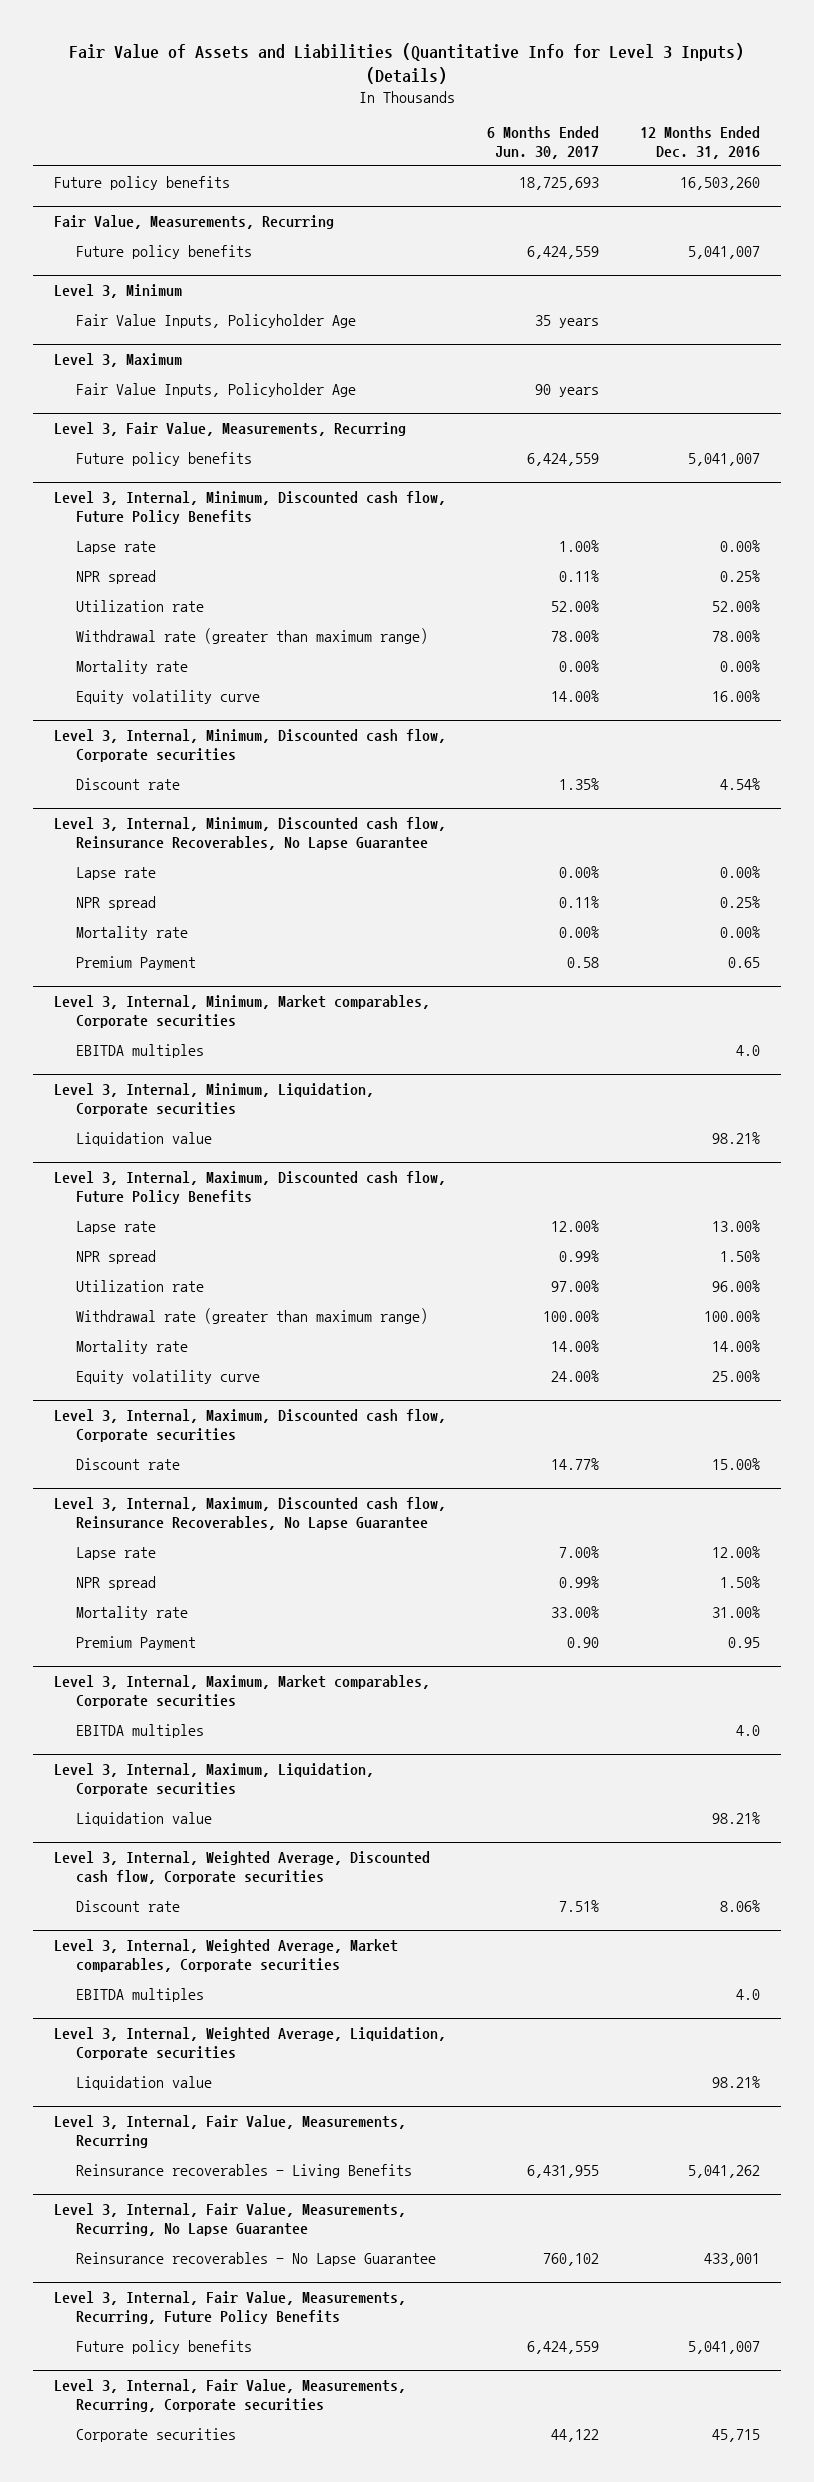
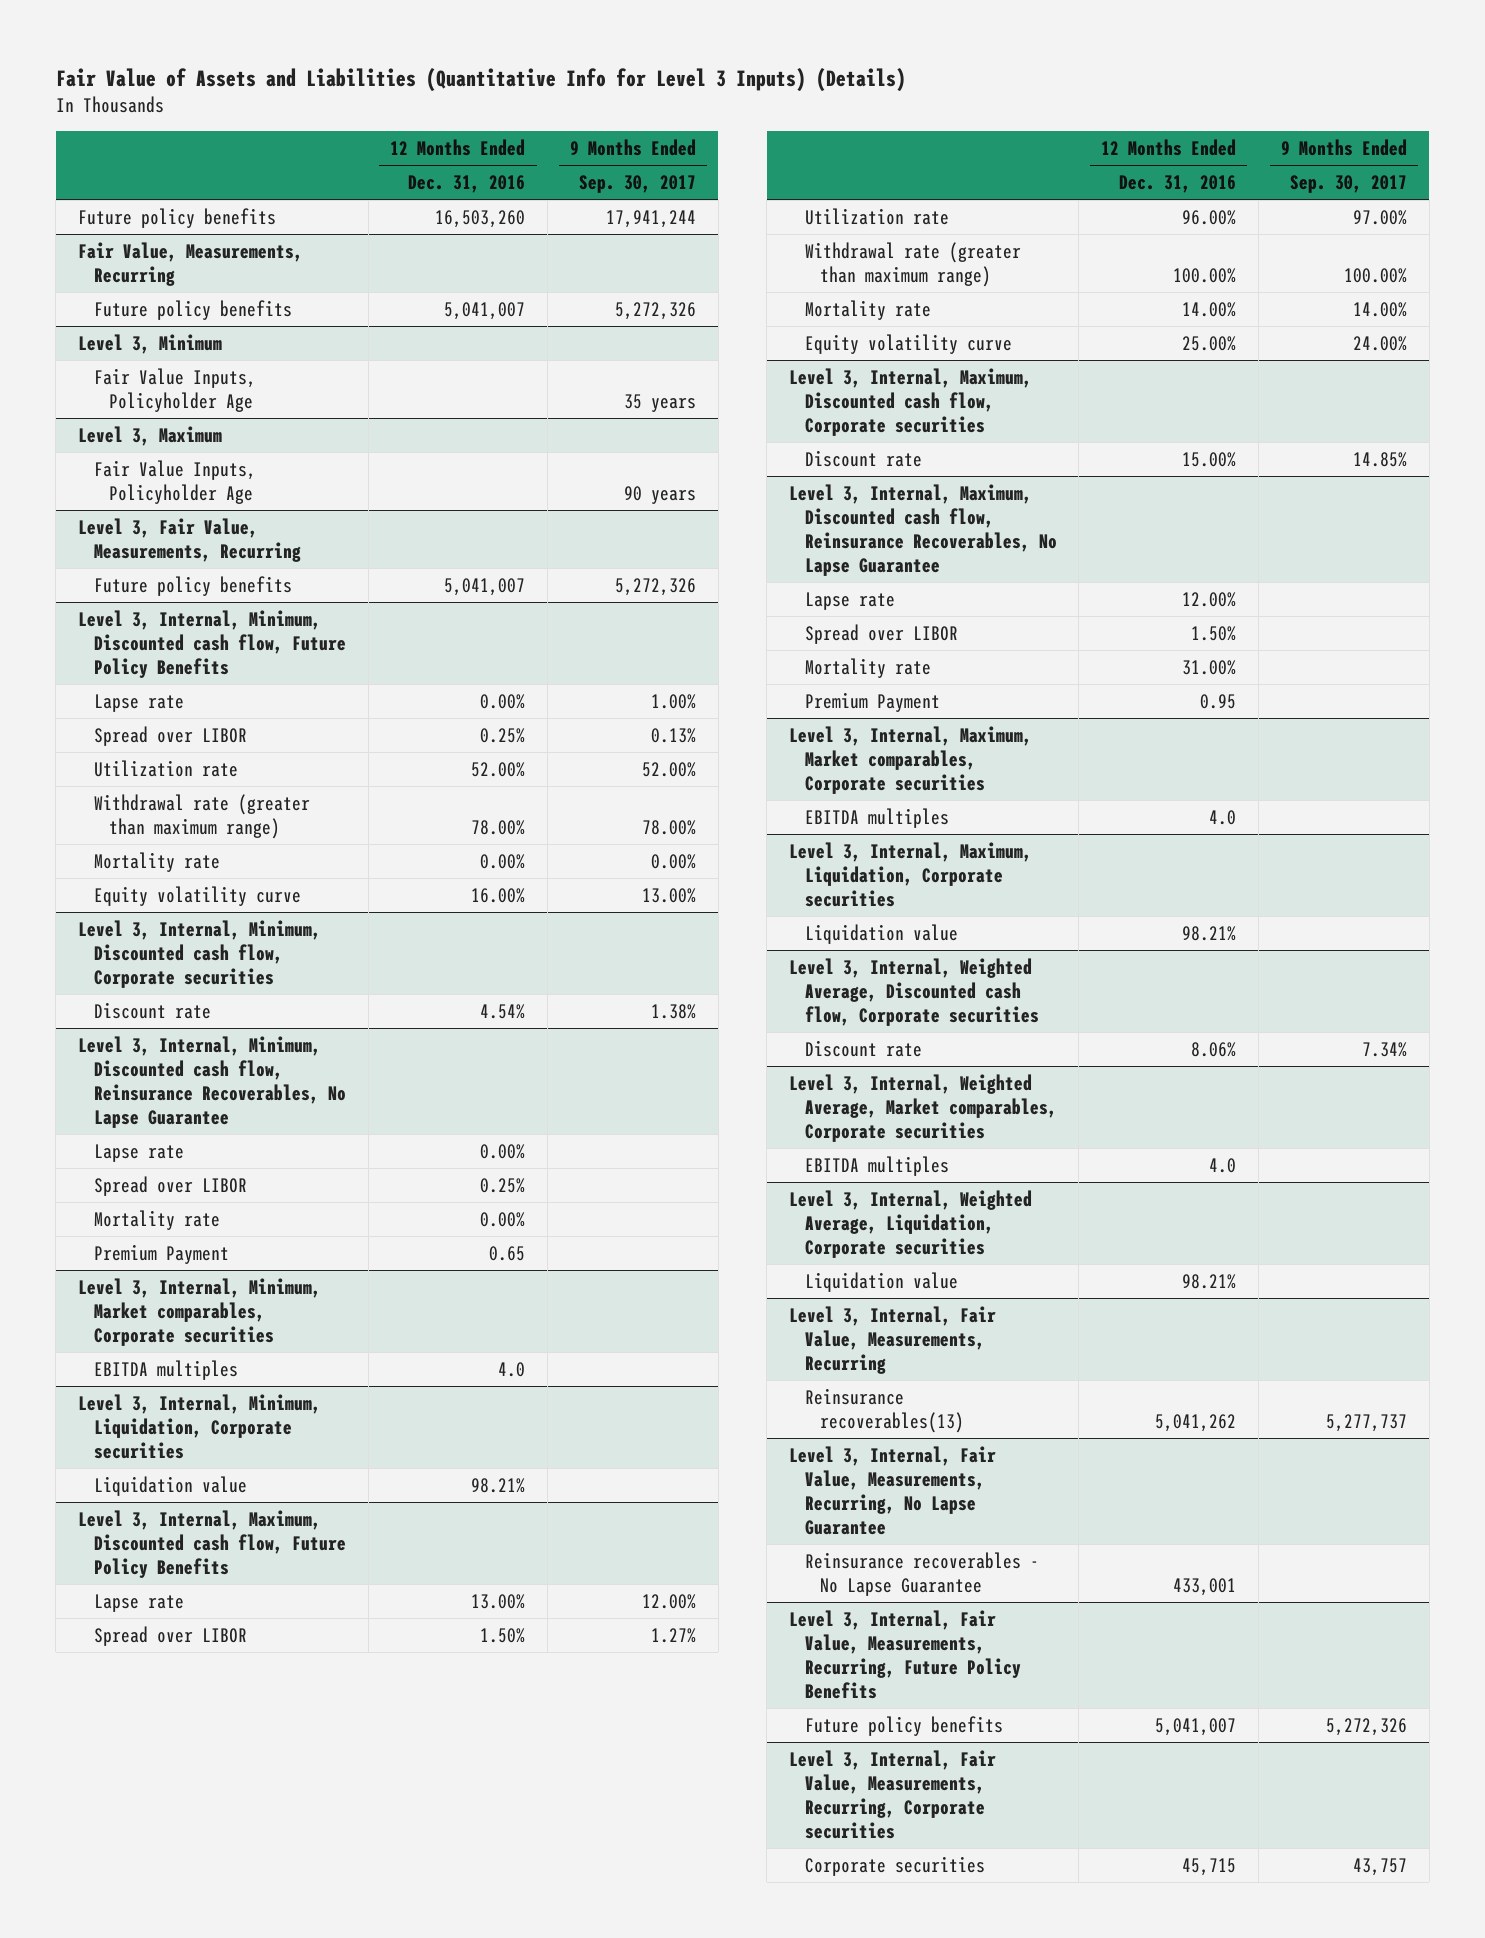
- | 6 Months Ended Jun. 30, 2017 | 12 Months Ended Dec. 31, 2016
+ | 12 Months Ended Dec. 31, 2016 | 9 Months Ended Sep. 30, 2017
@ Level 3, Internal, Minimum, Discounted cash flow, Future Policy Benefits
- NPR spread | 0.11% | 0.25%
+ Spread over LIBOR | 0.25% | 0.13%
@ Level 3, Internal, Minimum, Discounted cash flow, Reinsurance Recoverables, No Lapse Guarantee
- NPR spread | 0.11% | 0.25%
+ Spread over LIBOR | 0.25% |
@ Level 3, Internal, Maximum, Discounted cash flow, Future Policy Benefits
- NPR spread | 0.99% | 1.50%
+ Spread over LIBOR | 1.50% | 1.27%
@ Level 3, Internal, Maximum, Discounted cash flow, Reinsurance Recoverables, No Lapse Guarantee
- NPR spread | 0.99% | 1.50%
+ Spread over LIBOR | 1.50% |
@ Level 3, Internal, Fair Value, Measurements, Recurring
- Reinsurance recoverables - Living Benefits | 6,431,955 | 5,041,262
+ Reinsurance recoverables(13) | 5,041,262 | 5,277,737

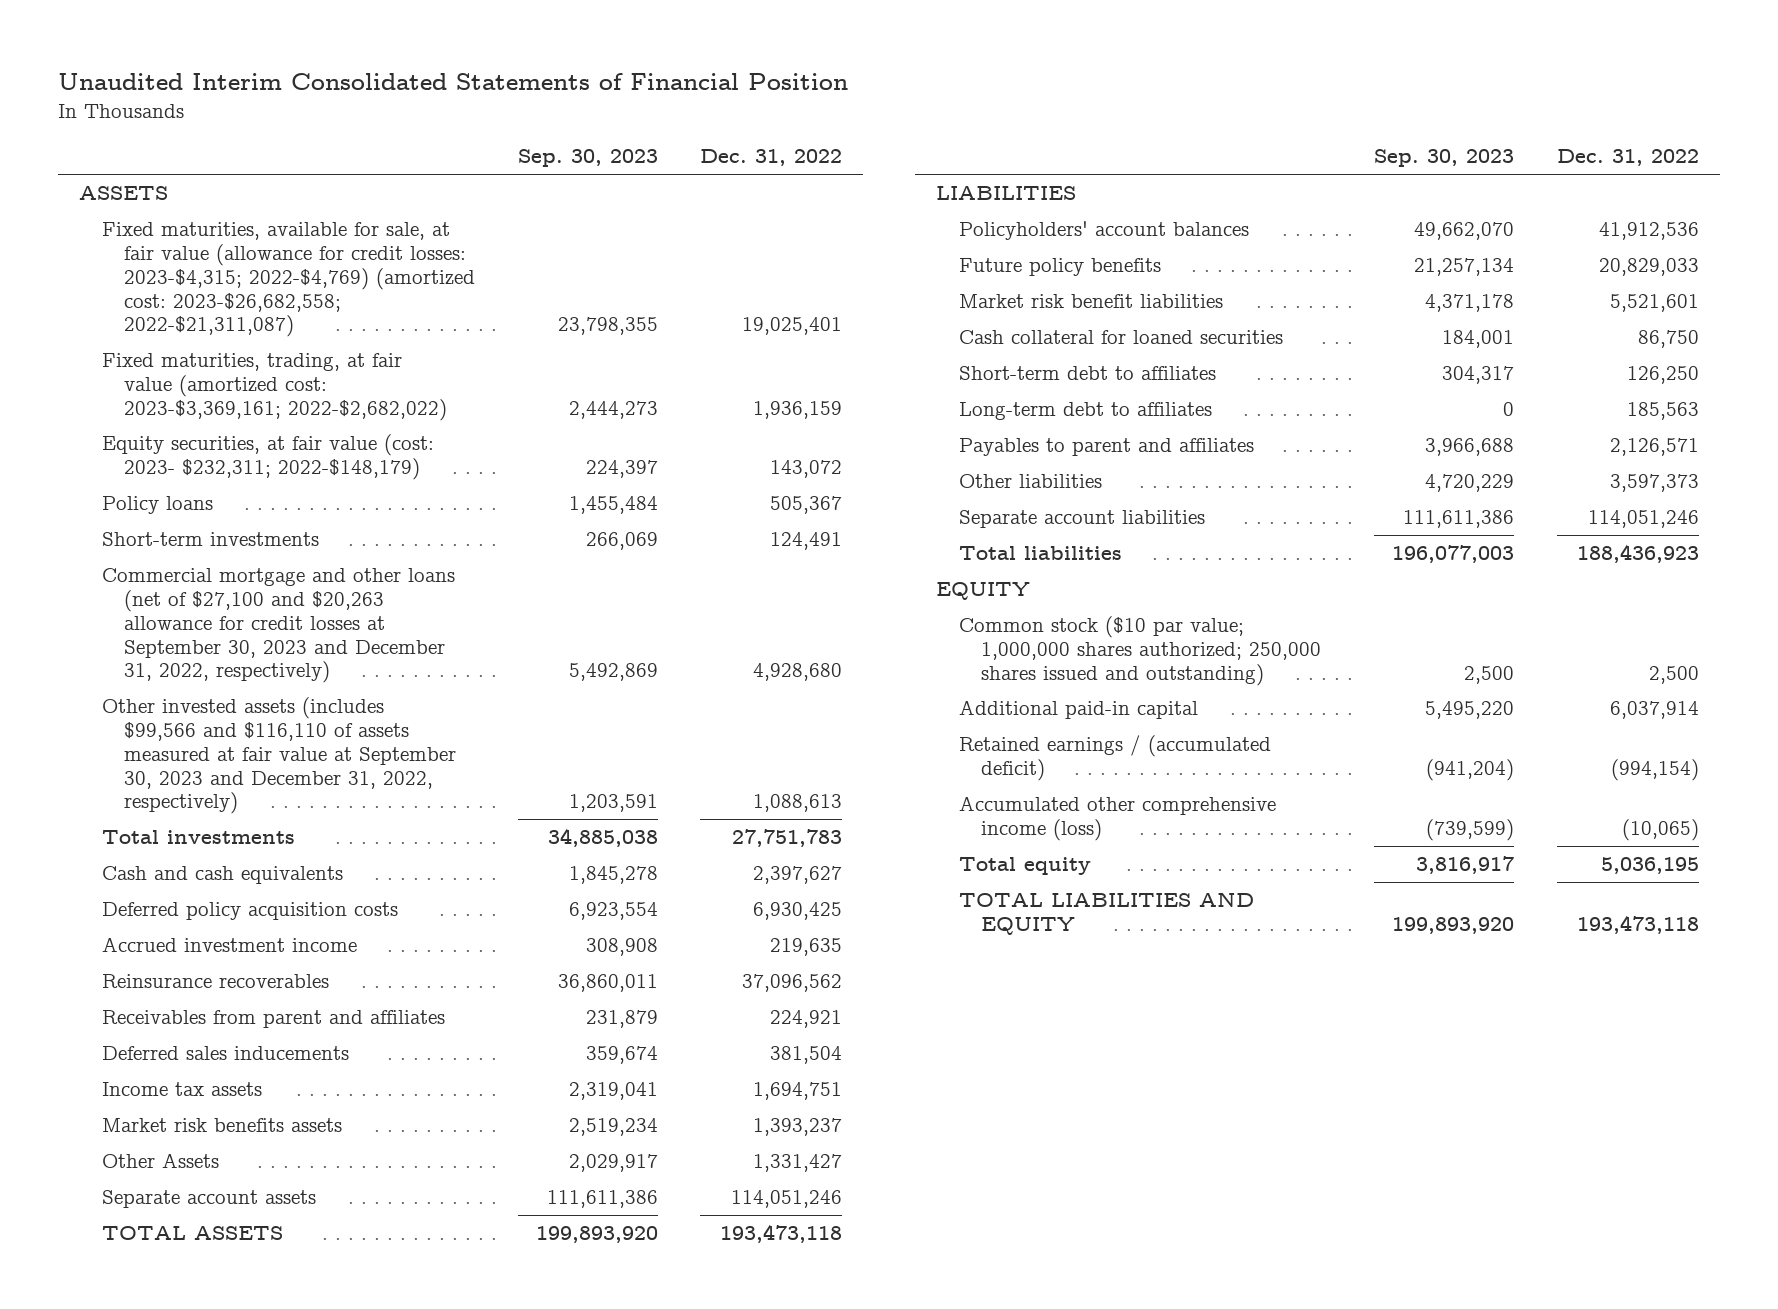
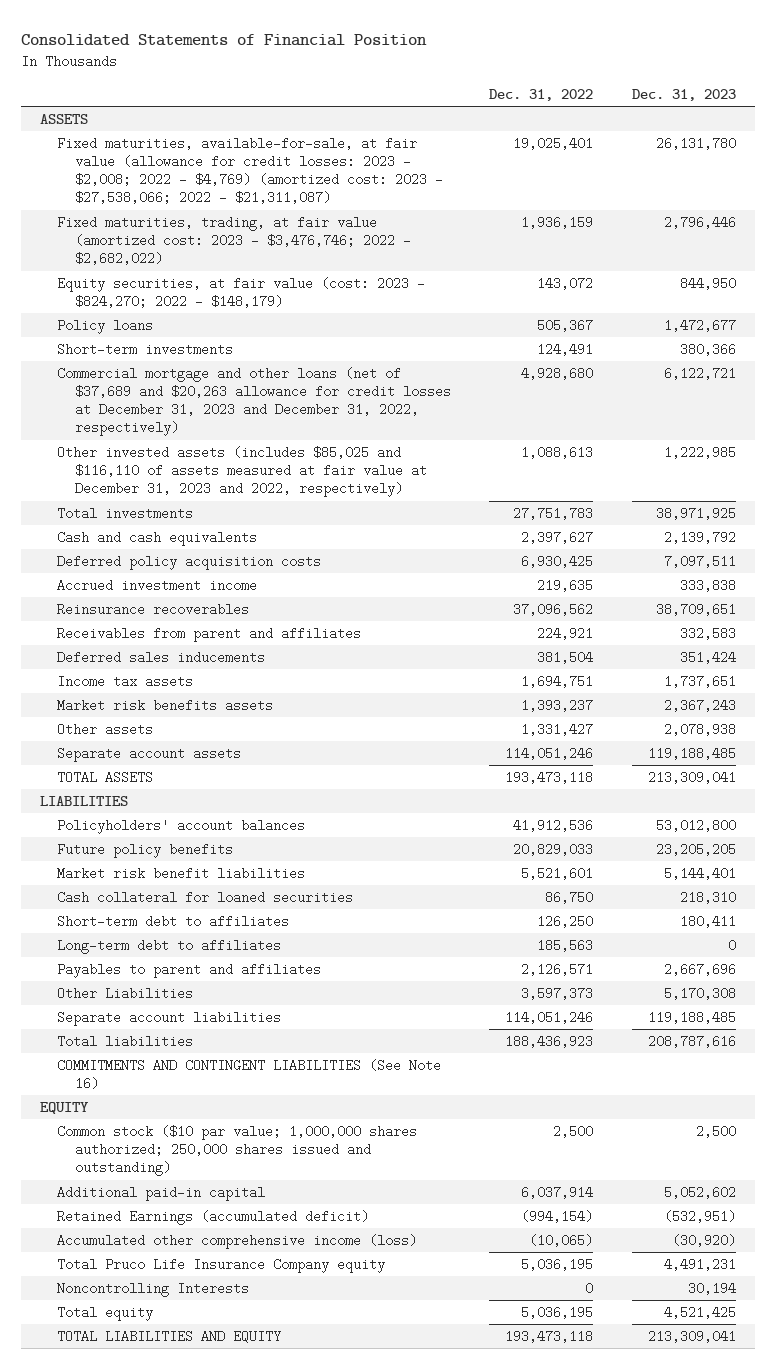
- Unaudited Interim Consolidated Statements of Financial Position
+ Consolidated Statements of Financial Position
- | Sep. 30, 2023 | Dec. 31, 2022
+ | Dec. 31, 2022 | Dec. 31, 2023
- Fixed maturities, available for sale, at fair value (allowance for credit losses: 2023-$4,315; 2022-$4,769) (amortized cost: 2023-$26,682,558; 2022-$21,311,087) | 23,798,355 | 19,025,401
- Fixed maturities, trading, at fair value (amortized cost: 2023-$3,369,161; 2022-$2,682,022) | 2,444,273 | 1,936,159
- Equity securities, at fair value (cost: 2023- $232,311; 2022-$148,179) | 224,397 | 143,072
+ Fixed maturities, available-for-sale, at fair value (allowance for credit losses: 2023 - $2,008; 2022 - $4,769) (amortized cost: 2023 - $27,538,066; 2022 - $21,311,087) | 19,025,401 | 26,131,780
+ Fixed maturities, trading, at fair value (amortized cost: 2023 - $3,476,746; 2022 - $2,682,022) | 1,936,159 | 2,796,446
+ Equity securities, at fair value (cost: 2023 - $824,270; 2022 - $148,179) | 143,072 | 844,950
- Commercial mortgage and other loans (net of $27,100 and $20,263 allowance for credit losses at September 30, 2023 and December 31, 2022, respectively) | 5,492,869 | 4,928,680
- Other invested assets (includes $99,566 and $116,110 of assets measured at fair value at September 30, 2023 and December 31, 2022, respectively) | 1,203,591 | 1,088,613
+ Commercial mortgage and other loans (net of $37,689 and $20,263 allowance for credit losses at December 31, 2023 and December 31, 2022, respectively) | 4,928,680 | 6,122,721
+ Other invested assets (includes $85,025 and $116,110 of assets measured at fair value at December 31, 2023 and 2022, respectively) | 1,088,613 | 1,222,985
- Other Assets | 2,029,917 | 1,331,427
+ Other assets | 1,331,427 | 2,078,938
- Other liabilities | 4,720,229 | 3,597,373
+ Other Liabilities | 3,597,373 | 5,170,308
+ COMMITMENTS AND CONTINGENT LIABILITIES (See Note 16)
- Retained earnings / (accumulated deficit) | (941,204) | (994,154)
+ Retained Earnings (accumulated deficit) | (994,154) | (532,951)
+ Total Pruco Life Insurance Company equity | 5,036,195 | 4,491,231
+ Noncontrolling Interests | 0 | 30,194

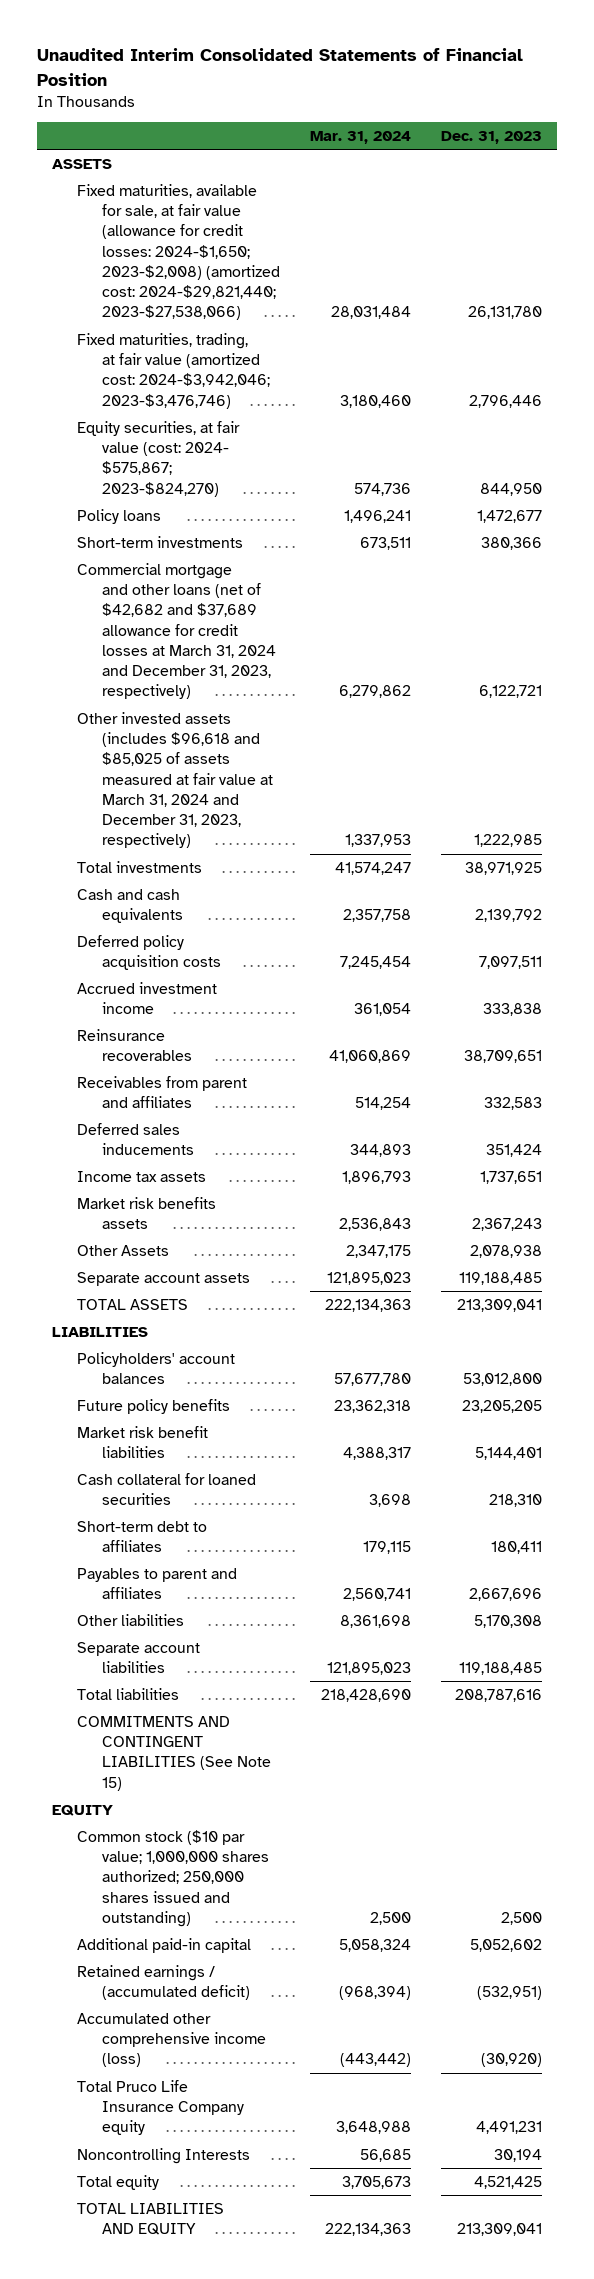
- Consolidated Statements of Financial Position
+ Unaudited Interim Consolidated Statements of Financial Position
- | Dec. 31, 2022 | Dec. 31, 2023
+ | Mar. 31, 2024 | Dec. 31, 2023
- Fixed maturities, available-for-sale, at fair value (allowance for credit losses: 2023 - $2,008; 2022 - $4,769) (amortized cost: 2023 - $27,538,066; 2022 - $21,311,087) | 19,025,401 | 26,131,780
- Fixed maturities, trading, at fair value (amortized cost: 2023 - $3,476,746; 2022 - $2,682,022) | 1,936,159 | 2,796,446
- Equity securities, at fair value (cost: 2023 - $824,270; 2022 - $148,179) | 143,072 | 844,950
+ Fixed maturities, available for sale, at fair value (allowance for credit losses: 2024-$1,650; 2023-$2,008) (amortized cost: 2024-$29,821,440; 2023-$27,538,066) | 28,031,484 | 26,131,780
+ Fixed maturities, trading, at fair value (amortized cost: 2024-$3,942,046; 2023-$3,476,746) | 3,180,460 | 2,796,446
+ Equity securities, at fair value (cost: 2024- $575,867; 2023-$824,270) | 574,736 | 844,950
- Commercial mortgage and other loans (net of $37,689 and $20,263 allowance for credit losses at December 31, 2023 and December 31, 2022, respectively) | 4,928,680 | 6,122,721
- Other invested assets (includes $85,025 and $116,110 of assets measured at fair value at December 31, 2023 and 2022, respectively) | 1,088,613 | 1,222,985
+ Commercial mortgage and other loans (net of $42,682 and $37,689 allowance for credit losses at March 31, 2024 and December 31, 2023, respectively) | 6,279,862 | 6,122,721
+ Other invested assets (includes $96,618 and $85,025 of assets measured at fair value at March 31, 2024 and December 31, 2023, respectively) | 1,337,953 | 1,222,985
- Other assets | 1,331,427 | 2,078,938
+ Other Assets | 2,347,175 | 2,078,938
- Long-term debt to affiliates | 185,563 | 0
- Other Liabilities | 3,597,373 | 5,170,308
+ Other liabilities | 8,361,698 | 5,170,308
- COMMITMENTS AND CONTINGENT LIABILITIES (See Note 16)
+ COMMITMENTS AND CONTINGENT LIABILITIES (See Note 15)
- Retained Earnings (accumulated deficit) | (994,154) | (532,951)
+ Retained earnings / (accumulated deficit) | (968,394) | (532,951)

